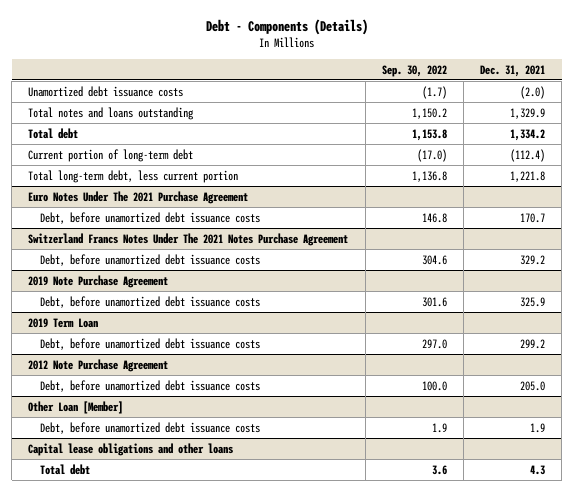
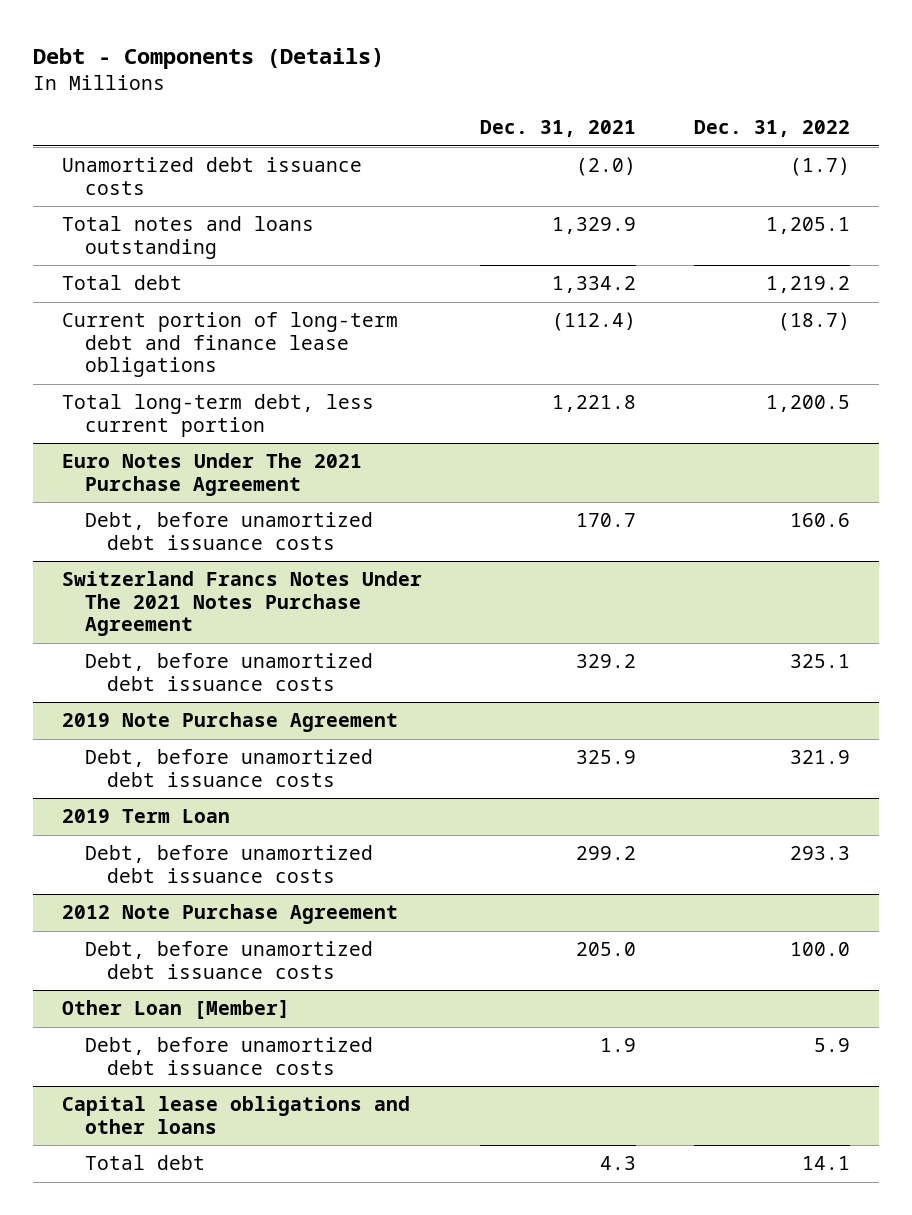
- | Sep. 30, 2022 | Dec. 31, 2021
+ | Dec. 31, 2021 | Dec. 31, 2022
- Current portion of long-term debt | (17.0) | (112.4)
+ Current portion of long-term debt and finance lease obligations | (112.4) | (18.7)

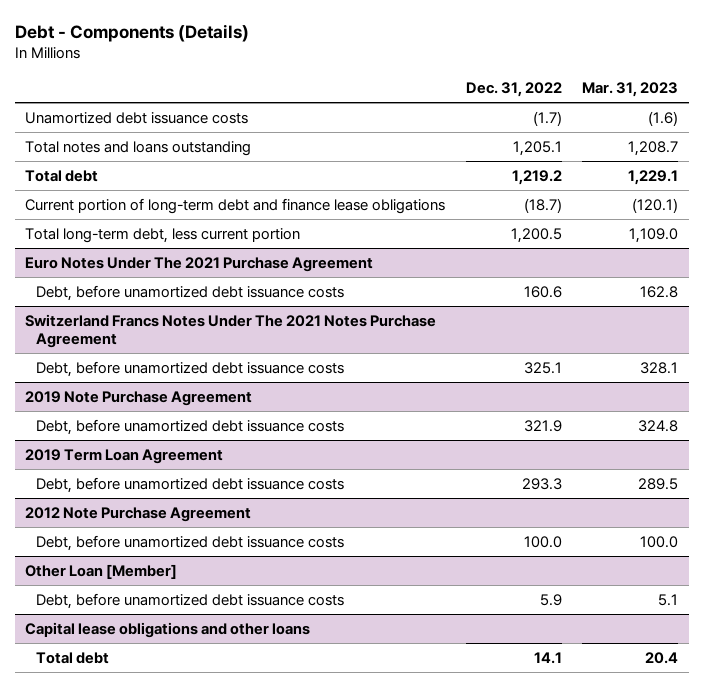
- | Dec. 31, 2021 | Dec. 31, 2022
+ | Dec. 31, 2022 | Mar. 31, 2023
- 2019 Term Loan
+ 2019 Term Loan Agreement

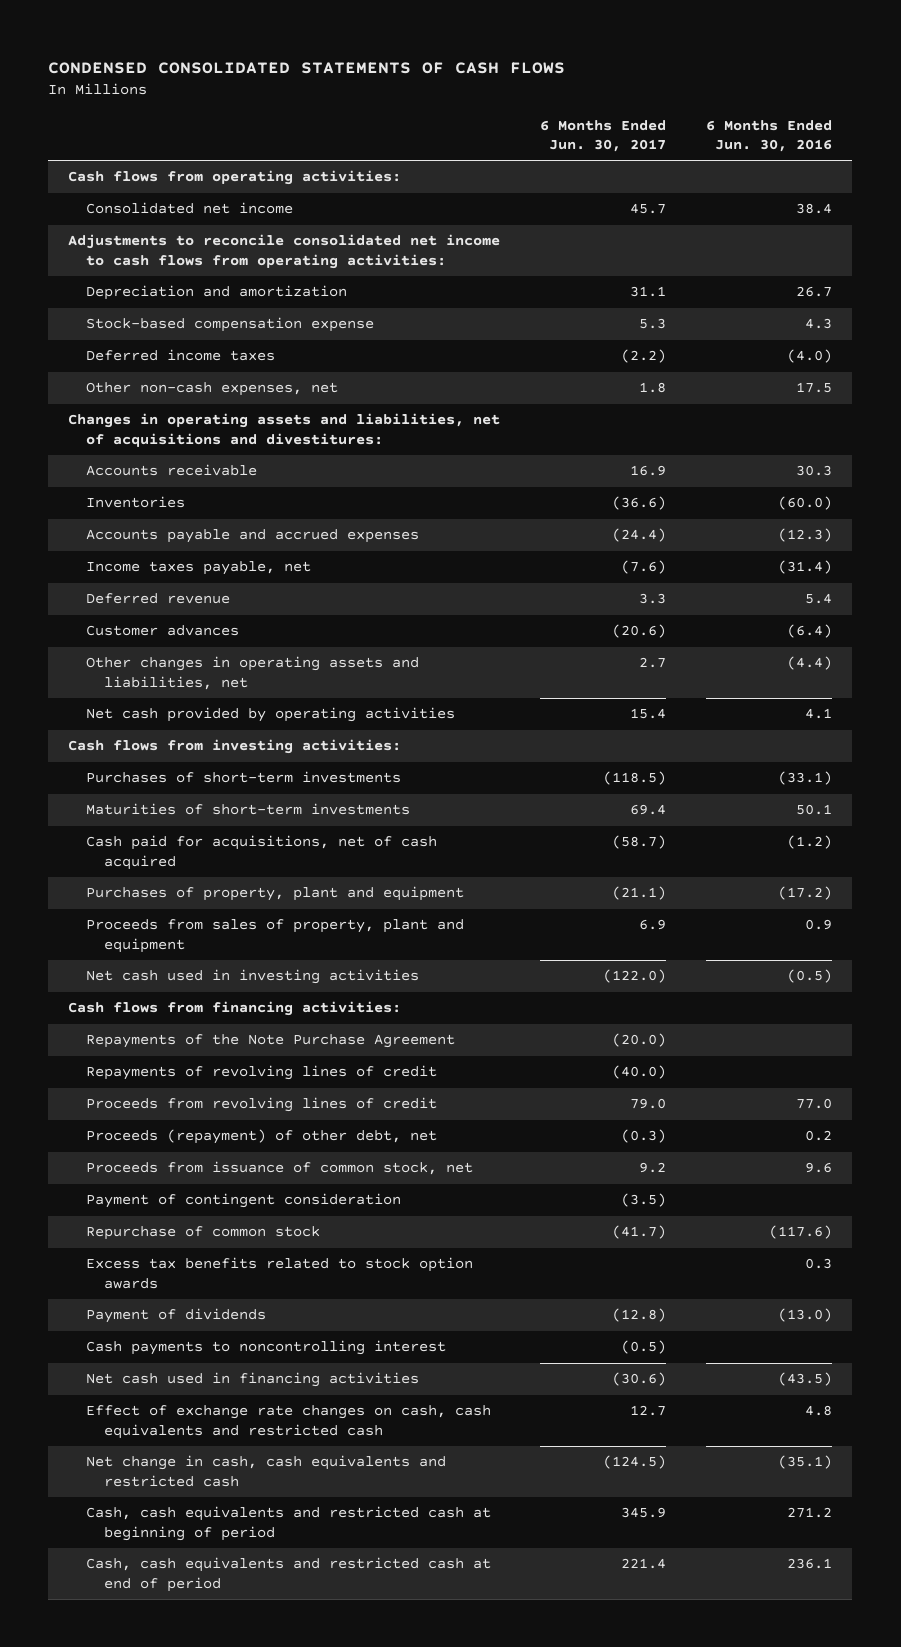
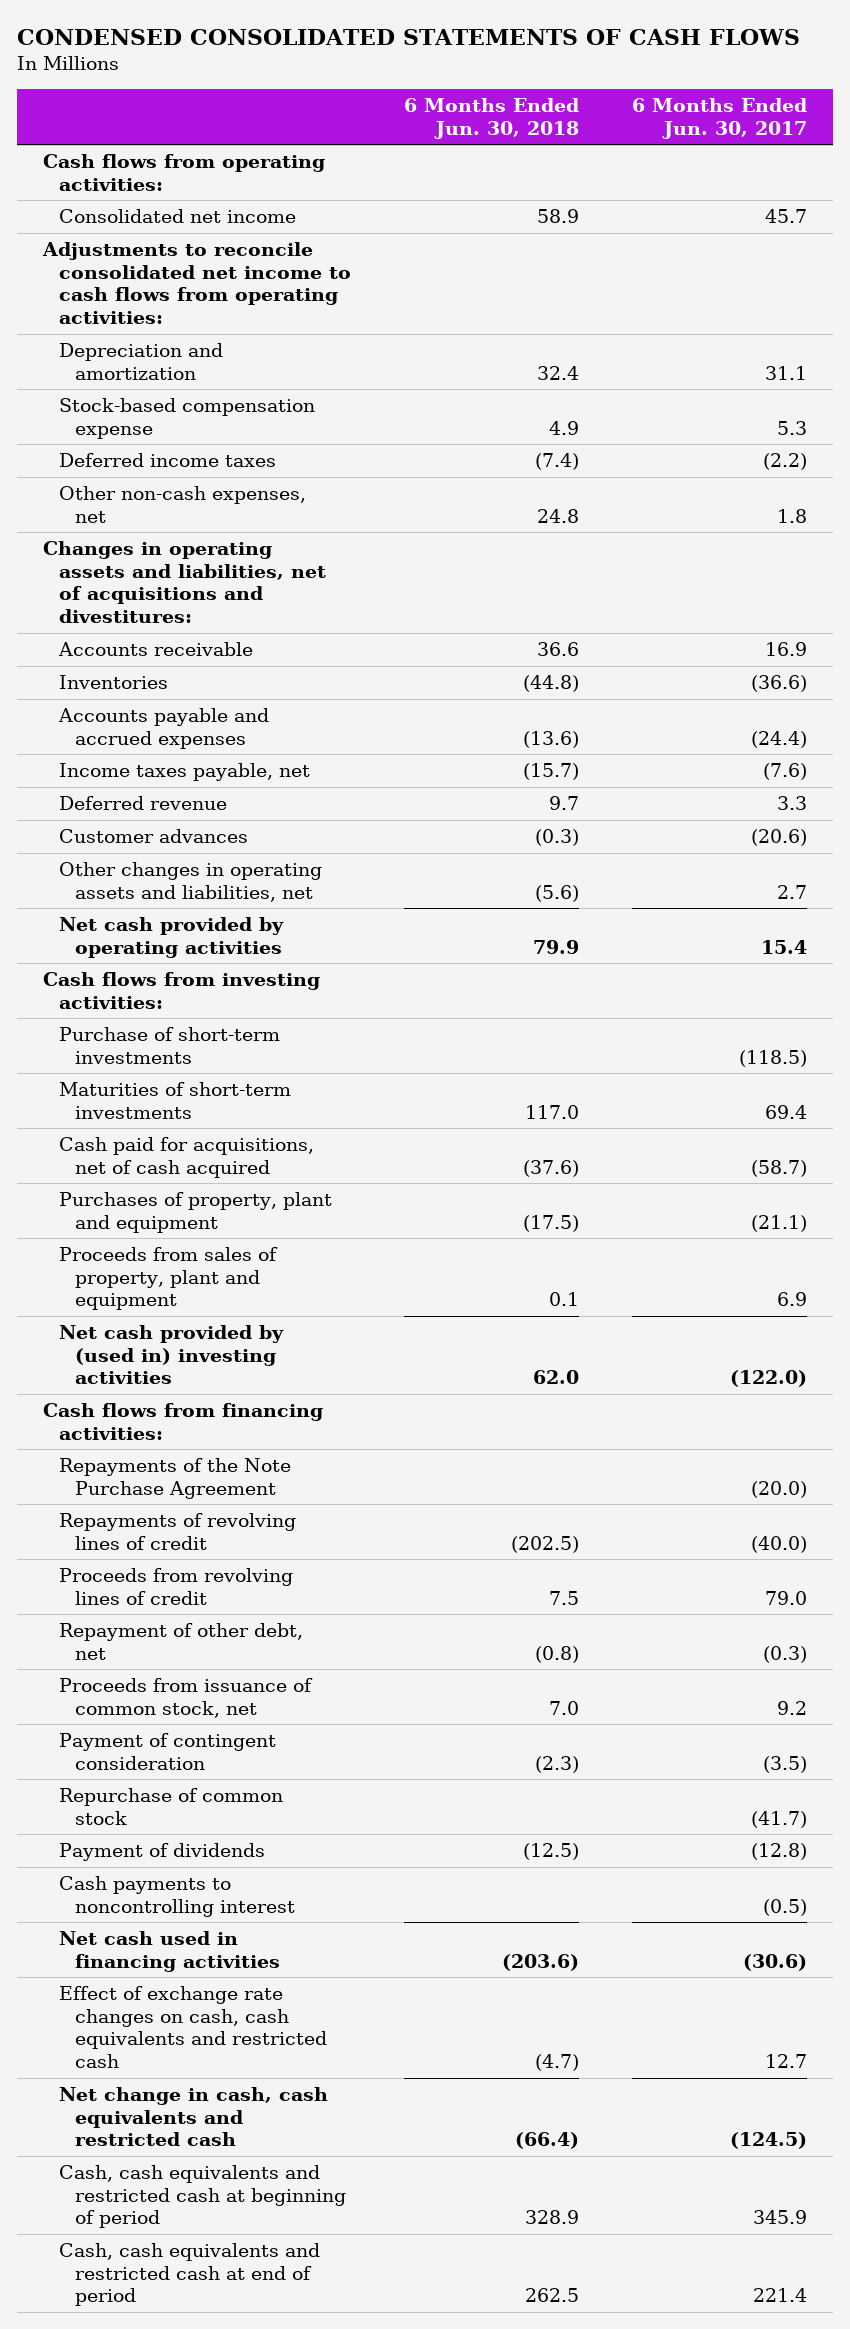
- | 6 Months Ended Jun. 30, 2017 | 6 Months Ended Jun. 30, 2016
+ | 6 Months Ended Jun. 30, 2018 | 6 Months Ended Jun. 30, 2017
- Purchases of short-term investments | (118.5) | (33.1)
+ Purchase of short-term investments | | (118.5)
- Net cash used in investing activities | (122.0) | (0.5)
+ Net cash provided by (used in) investing activities | 62.0 | (122.0)
- Proceeds (repayment) of other debt, net | (0.3) | 0.2
+ Repayment of other debt, net | (0.8) | (0.3)
- Excess tax benefits related to stock option awards | | 0.3

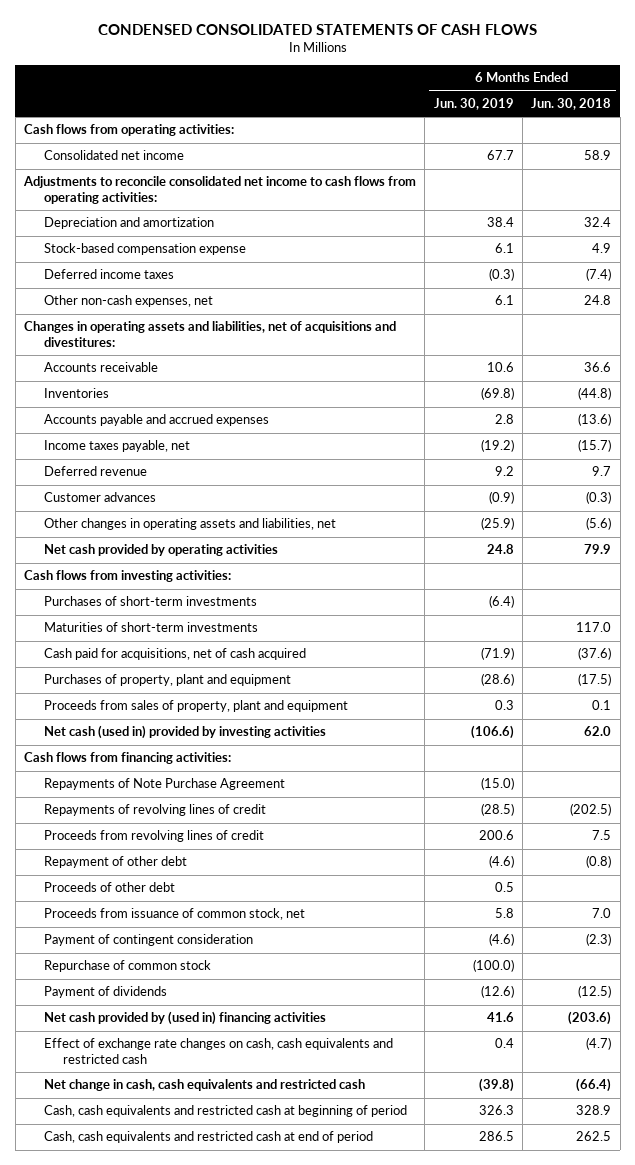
- | 6 Months Ended Jun. 30, 2018 | 6 Months Ended Jun. 30, 2017
+ | 6 Months Ended Jun. 30, 2019 | 6 Months Ended Jun. 30, 2018
- Purchase of short-term investments | | (118.5)
+ Purchases of short-term investments | (6.4) |
- Net cash provided by (used in) investing activities | 62.0 | (122.0)
+ Net cash (used in) provided by investing activities | (106.6) | 62.0
- Repayments of the Note Purchase Agreement | | (20.0)
+ Repayments of Note Purchase Agreement | (15.0) |
- Repayment of other debt, net | (0.8) | (0.3)
+ Repayment of other debt | (4.6) | (0.8)
+ Proceeds of other debt | 0.5 |
- Cash payments to noncontrolling interest | | (0.5)
- Net cash used in financing activities | (203.6) | (30.6)
+ Net cash provided by (used in) financing activities | 41.6 | (203.6)

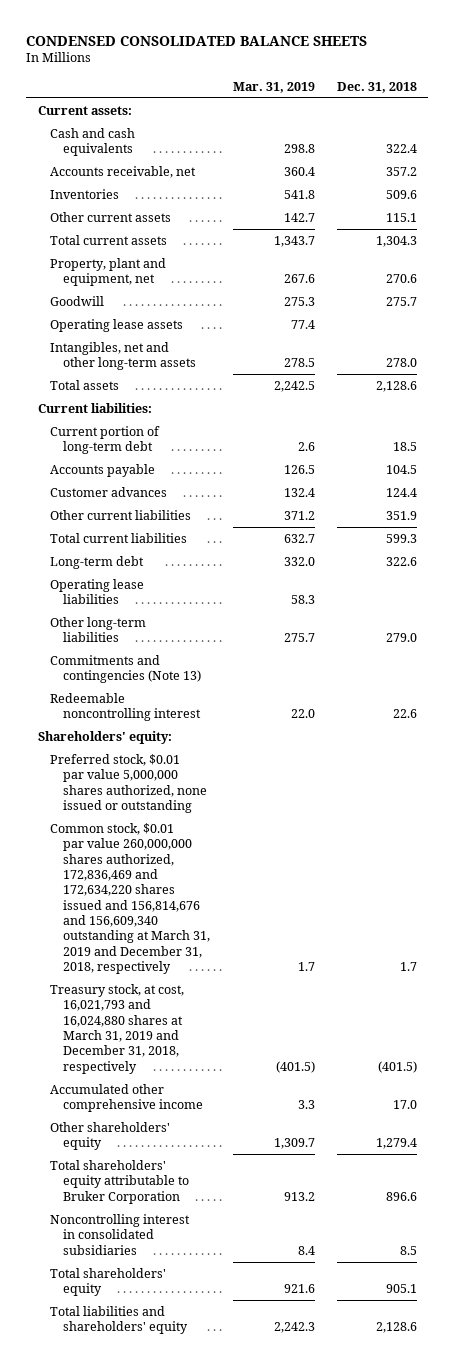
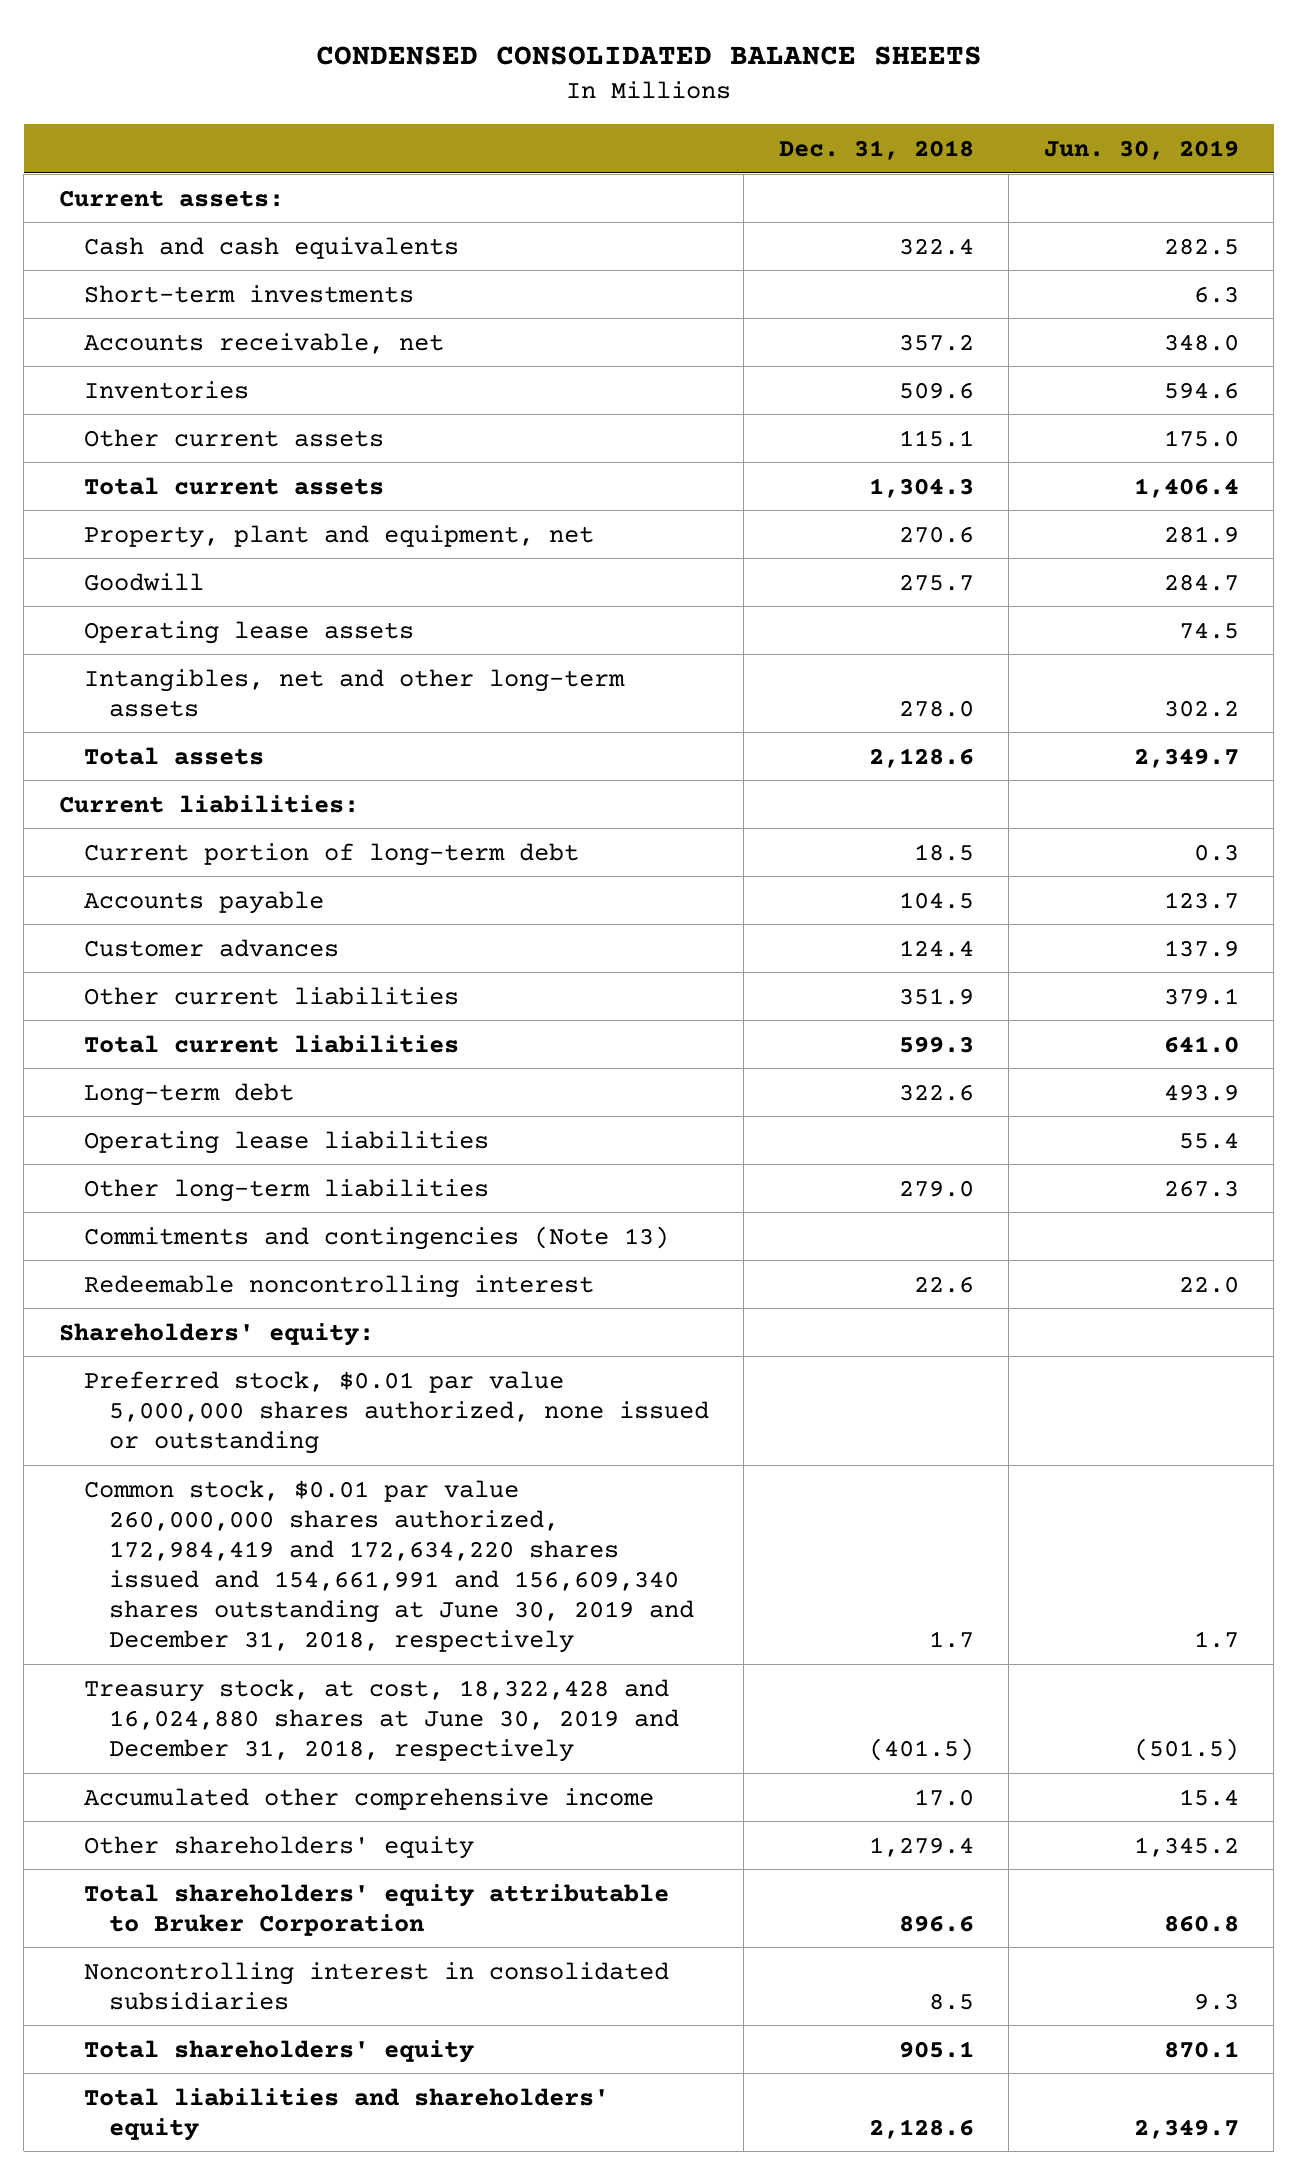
- | Mar. 31, 2019 | Dec. 31, 2018
+ | Dec. 31, 2018 | Jun. 30, 2019
+ Short-term investments | | 6.3
- Common stock, $0.01 par value 260,000,000 shares authorized, 172,836,469 and 172,634,220 shares issued and 156,814,676 and 156,609,340 outstanding at March 31, 2019 and December 31, 2018, respectively | 1.7 | 1.7
- Treasury stock, at cost, 16,021,793 and 16,024,880 shares at March 31, 2019 and December 31, 2018, respectively | (401.5) | (401.5)
+ Common stock, $0.01 par value 260,000,000 shares authorized, 172,984,419 and 172,634,220 shares issued and 154,661,991 and 156,609,340 shares outstanding at June 30, 2019 and December 31, 2018, respectively | 1.7 | 1.7
+ Treasury stock, at cost, 18,322,428 and 16,024,880 shares at June 30, 2019 and December 31, 2018, respectively | (401.5) | (501.5)

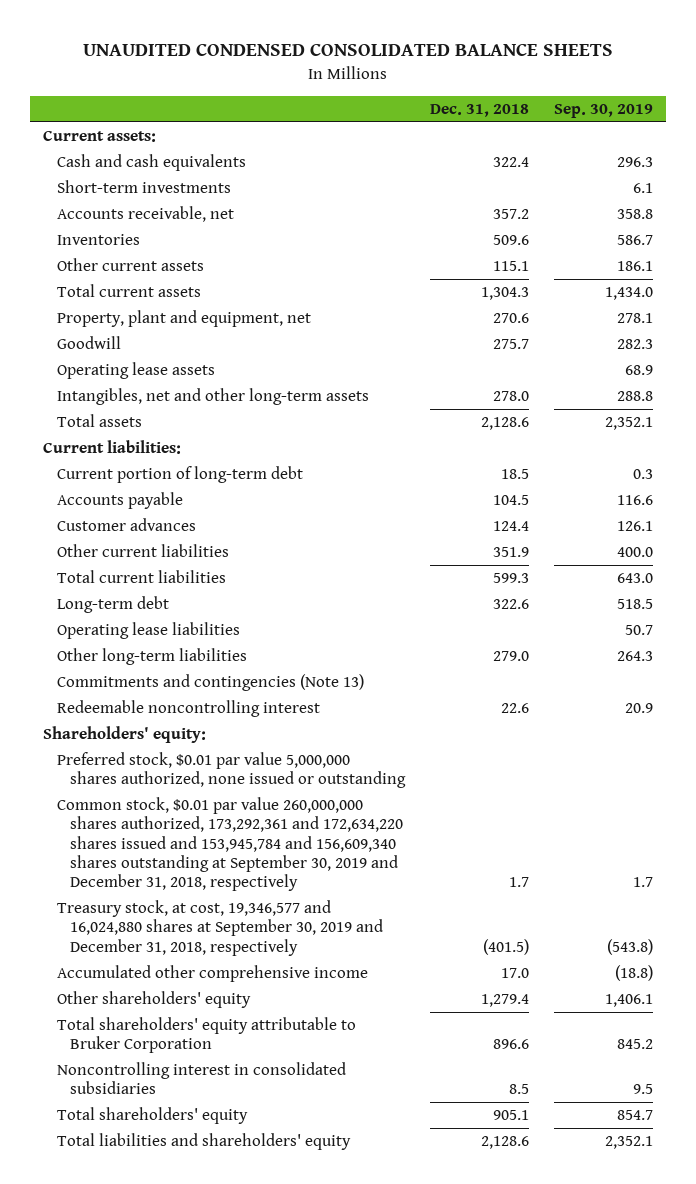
- CONDENSED CONSOLIDATED BALANCE SHEETS
+ UNAUDITED CONDENSED CONSOLIDATED BALANCE SHEETS
- | Dec. 31, 2018 | Jun. 30, 2019
+ | Dec. 31, 2018 | Sep. 30, 2019
- Common stock, $0.01 par value 260,000,000 shares authorized, 172,984,419 and 172,634,220 shares issued and 154,661,991 and 156,609,340 shares outstanding at June 30, 2019 and December 31, 2018, respectively | 1.7 | 1.7
- Treasury stock, at cost, 18,322,428 and 16,024,880 shares at June 30, 2019 and December 31, 2018, respectively | (401.5) | (501.5)
+ Common stock, $0.01 par value 260,000,000 shares authorized, 173,292,361 and 172,634,220 shares issued and 153,945,784 and 156,609,340 shares outstanding at September 30, 2019 and December 31, 2018, respectively | 1.7 | 1.7
+ Treasury stock, at cost, 19,346,577 and 16,024,880 shares at September 30, 2019 and December 31, 2018, respectively | (401.5) | (543.8)

